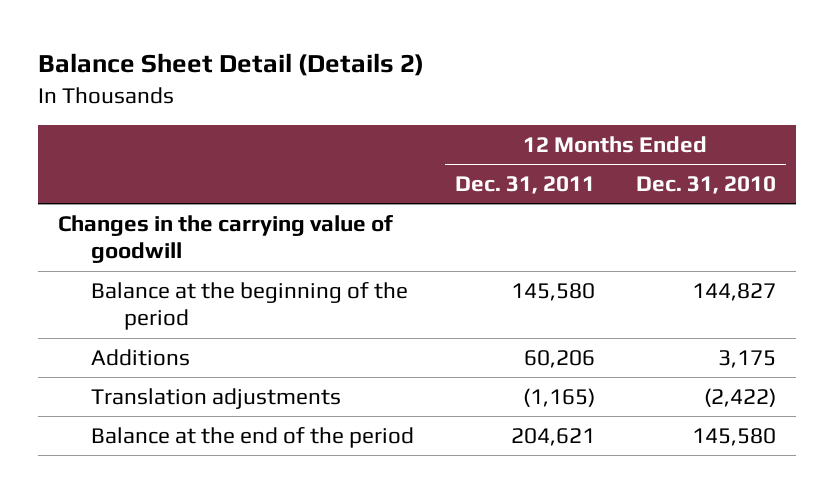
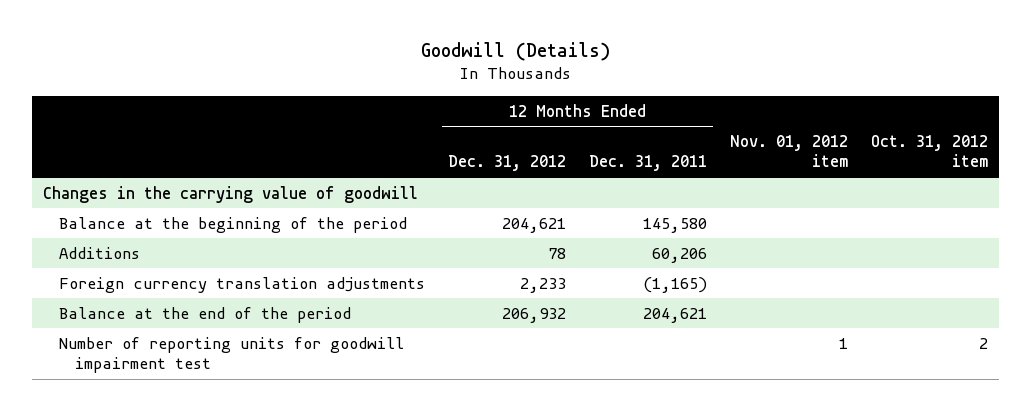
- Balance Sheet Detail (Details 2)
+ Goodwill (Details)
- | 12 Months Ended Dec. 31, 2011 | 12 Months Ended Dec. 31, 2010
+ | 12 Months Ended Dec. 31, 2012 | 12 Months Ended Dec. 31, 2011 | Nov. 01, 2012 item | Oct. 31, 2012 item
- Translation adjustments | (1,165) | (2,422)
+ Foreign currency translation adjustments | 2,233 | (1,165) | |
+ Number of reporting units for goodwill impairment test | | | 1 | 2

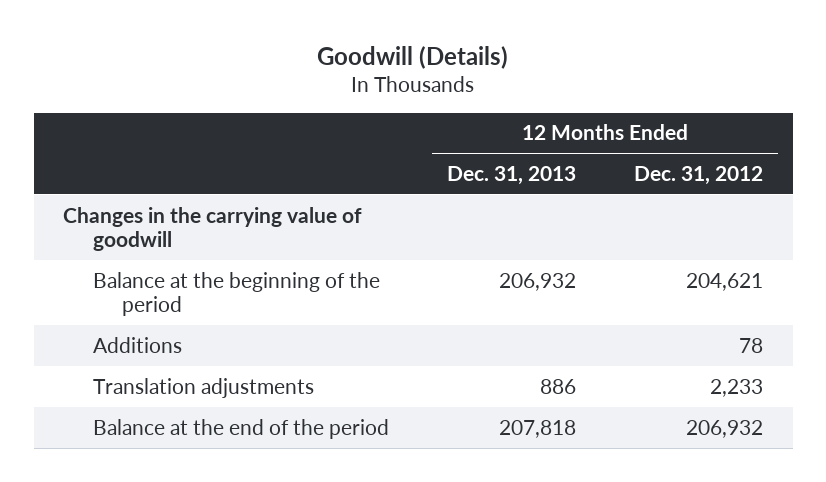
- | 12 Months Ended Dec. 31, 2012 | 12 Months Ended Dec. 31, 2011 | Nov. 01, 2012 item | Oct. 31, 2012 item
+ | 12 Months Ended Dec. 31, 2013 | 12 Months Ended Dec. 31, 2012
- Foreign currency translation adjustments | 2,233 | (1,165) | |
+ Translation adjustments | 886 | 2,233
- Number of reporting units for goodwill impairment test | | | 1 | 2

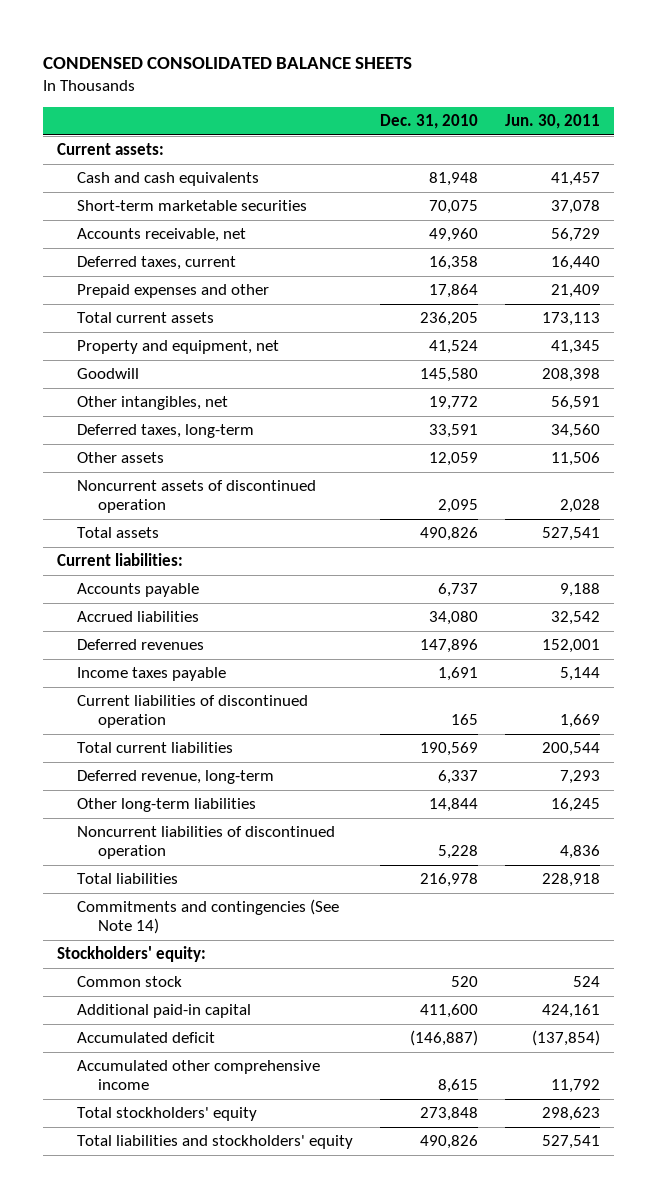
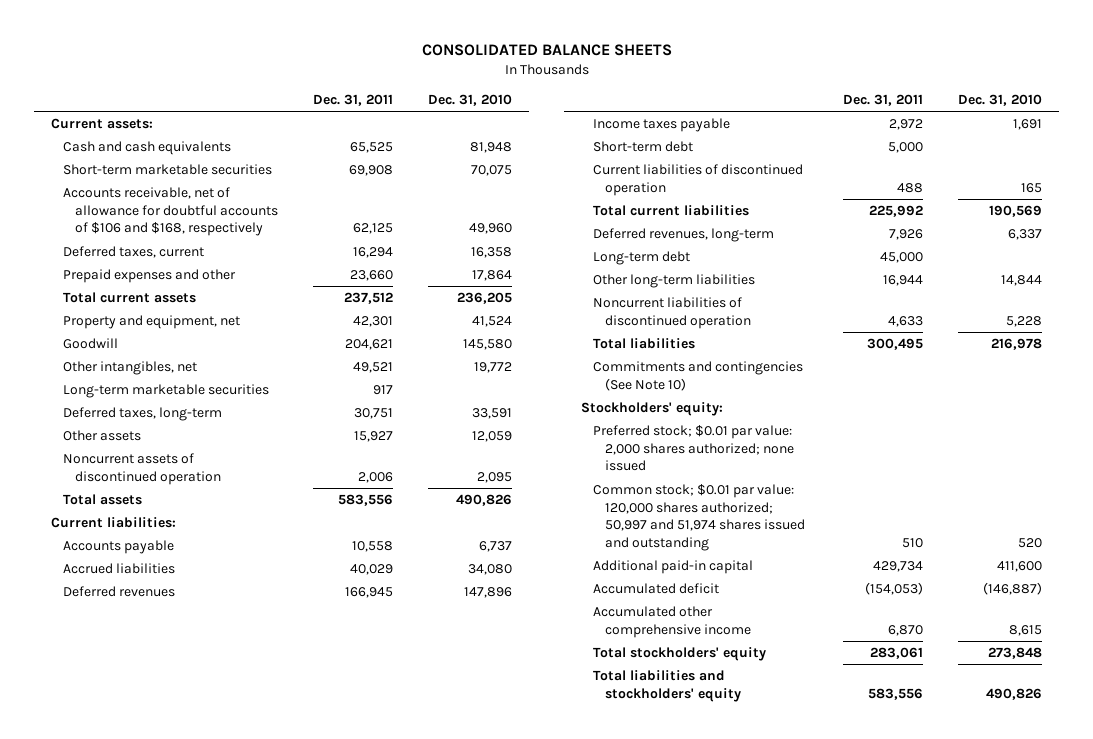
- CONDENSED CONSOLIDATED BALANCE SHEETS
+ CONSOLIDATED BALANCE SHEETS
- | Dec. 31, 2010 | Jun. 30, 2011
+ | Dec. 31, 2011 | Dec. 31, 2010
- Accounts receivable, net | 49,960 | 56,729
+ Accounts receivable, net of allowance for doubtful accounts of $106 and $168, respectively | 62,125 | 49,960
+ Long-term marketable securities | 917 |
+ Short-term debt | 5,000 |
- Deferred revenue, long-term | 6,337 | 7,293
+ Deferred revenues, long-term | 7,926 | 6,337
+ Long-term debt | 45,000 |
- Commitments and contingencies (See Note 14)
+ Commitments and contingencies (See Note 10)
- Common stock | 520 | 524
+ Preferred stock; $0.01 par value: 2,000 shares authorized; none issued
+ Common stock; $0.01 par value: 120,000 shares authorized; 50,997 and 51,974 shares issued and outstanding | 510 | 520

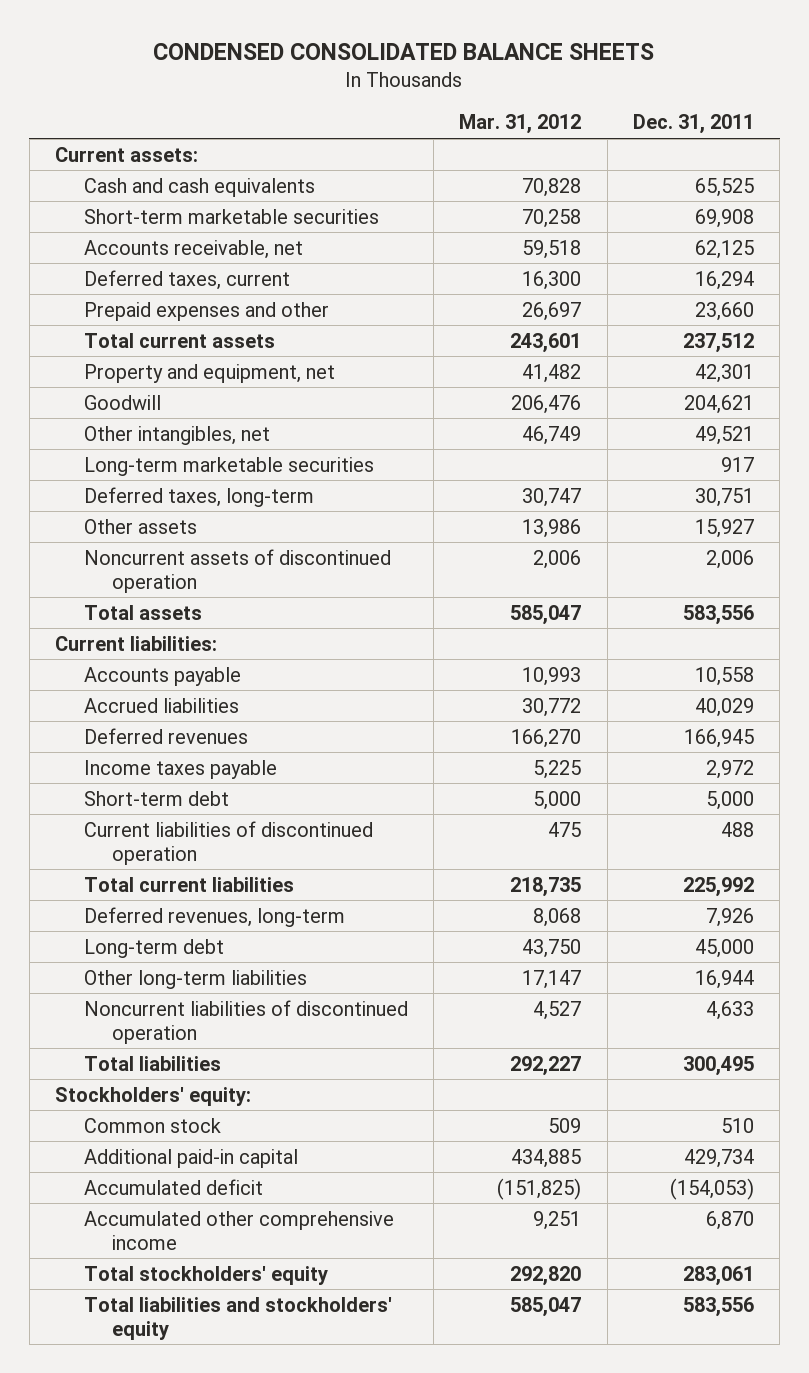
- CONSOLIDATED BALANCE SHEETS
+ CONDENSED CONSOLIDATED BALANCE SHEETS
- | Dec. 31, 2011 | Dec. 31, 2010
+ | Mar. 31, 2012 | Dec. 31, 2011
- Accounts receivable, net of allowance for doubtful accounts of $106 and $168, respectively | 62,125 | 49,960
+ Accounts receivable, net | 59,518 | 62,125
- Commitments and contingencies (See Note 10)
- Preferred stock; $0.01 par value: 2,000 shares authorized; none issued
- Common stock; $0.01 par value: 120,000 shares authorized; 50,997 and 51,974 shares issued and outstanding | 510 | 520
+ Common stock | 509 | 510

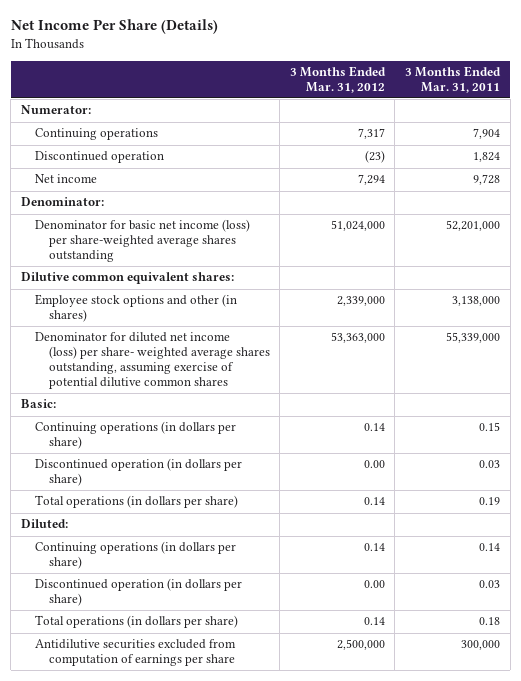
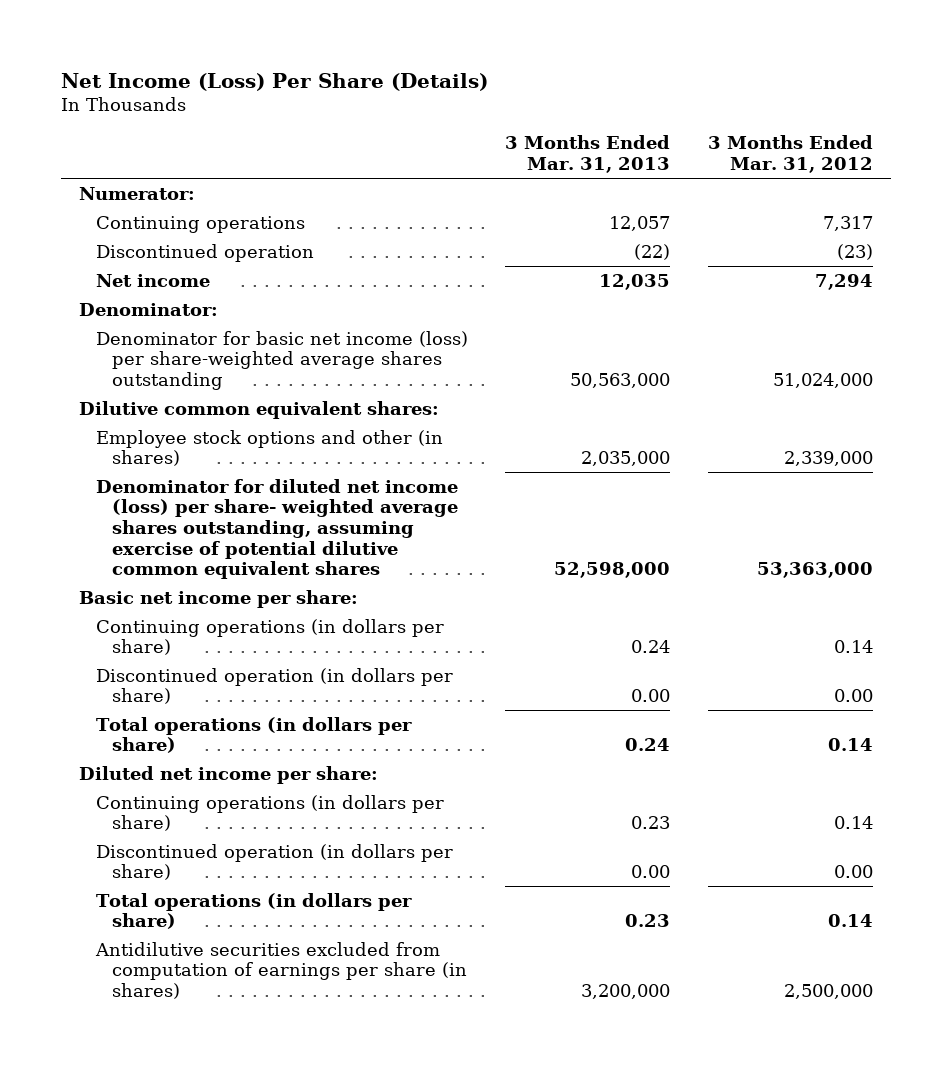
- Net Income Per Share (Details)
+ Net Income (Loss) Per Share (Details)
- | 3 Months Ended Mar. 31, 2012 | 3 Months Ended Mar. 31, 2011
+ | 3 Months Ended Mar. 31, 2013 | 3 Months Ended Mar. 31, 2012
- Denominator for diluted net income (loss) per share- weighted average shares outstanding, assuming exercise of potential dilutive common shares | 53,363,000 | 55,339,000
- Basic:
+ Denominator for diluted net income (loss) per share- weighted average shares outstanding, assuming exercise of potential dilutive common equivalent shares | 52,598,000 | 53,363,000
+ Basic net income per share:
- Diluted:
+ Diluted net income per share:
- Antidilutive securities excluded from computation of earnings per share | 2,500,000 | 300,000
+ Antidilutive securities excluded from computation of earnings per share (in shares) | 3,200,000 | 2,500,000

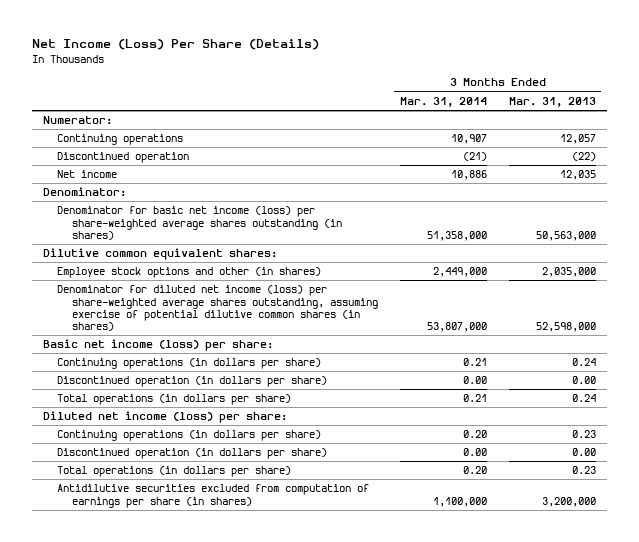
- | 3 Months Ended Mar. 31, 2013 | 3 Months Ended Mar. 31, 2012
+ | 3 Months Ended Mar. 31, 2014 | 3 Months Ended Mar. 31, 2013
- Denominator for basic net income (loss) per share-weighted average shares outstanding | 50,563,000 | 51,024,000
+ Denominator for basic net income (loss) per share-weighted average shares outstanding (in shares) | 51,358,000 | 50,563,000
- Denominator for diluted net income (loss) per share- weighted average shares outstanding, assuming exercise of potential dilutive common equivalent shares | 52,598,000 | 53,363,000
- Basic net income per share:
+ Denominator for diluted net income (loss) per share-weighted average shares outstanding, assuming exercise of potential dilutive common shares (in shares) | 53,807,000 | 52,598,000
+ Basic net income (loss) per share:
- Diluted net income per share:
+ Diluted net income (loss) per share:

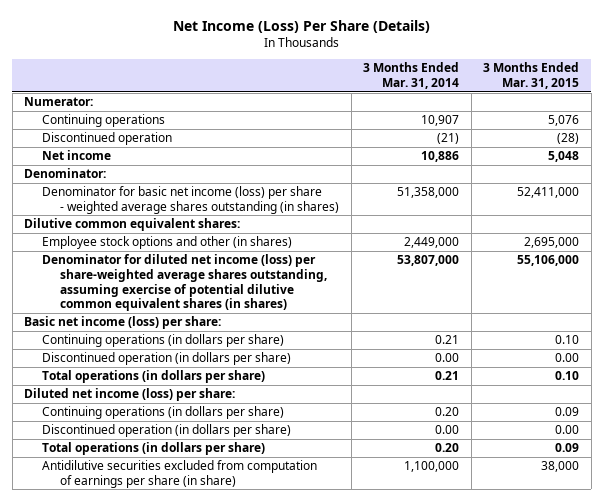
- | 3 Months Ended Mar. 31, 2014 | 3 Months Ended Mar. 31, 2013
+ | 3 Months Ended Mar. 31, 2014 | 3 Months Ended Mar. 31, 2015
- Denominator for basic net income (loss) per share-weighted average shares outstanding (in shares) | 51,358,000 | 50,563,000
+ Denominator for basic net income (loss) per share - weighted average shares outstanding (in shares) | 51,358,000 | 52,411,000
- Denominator for diluted net income (loss) per share-weighted average shares outstanding, assuming exercise of potential dilutive common shares (in shares) | 53,807,000 | 52,598,000
+ Denominator for diluted net income (loss) per share-weighted average shares outstanding, assuming exercise of potential dilutive common equivalent shares (in shares) | 53,807,000 | 55,106,000
- Antidilutive securities excluded from computation of earnings per share (in shares) | 1,100,000 | 3,200,000
+ Antidilutive securities excluded from computation of earnings per share (in share) | 1,100,000 | 38,000

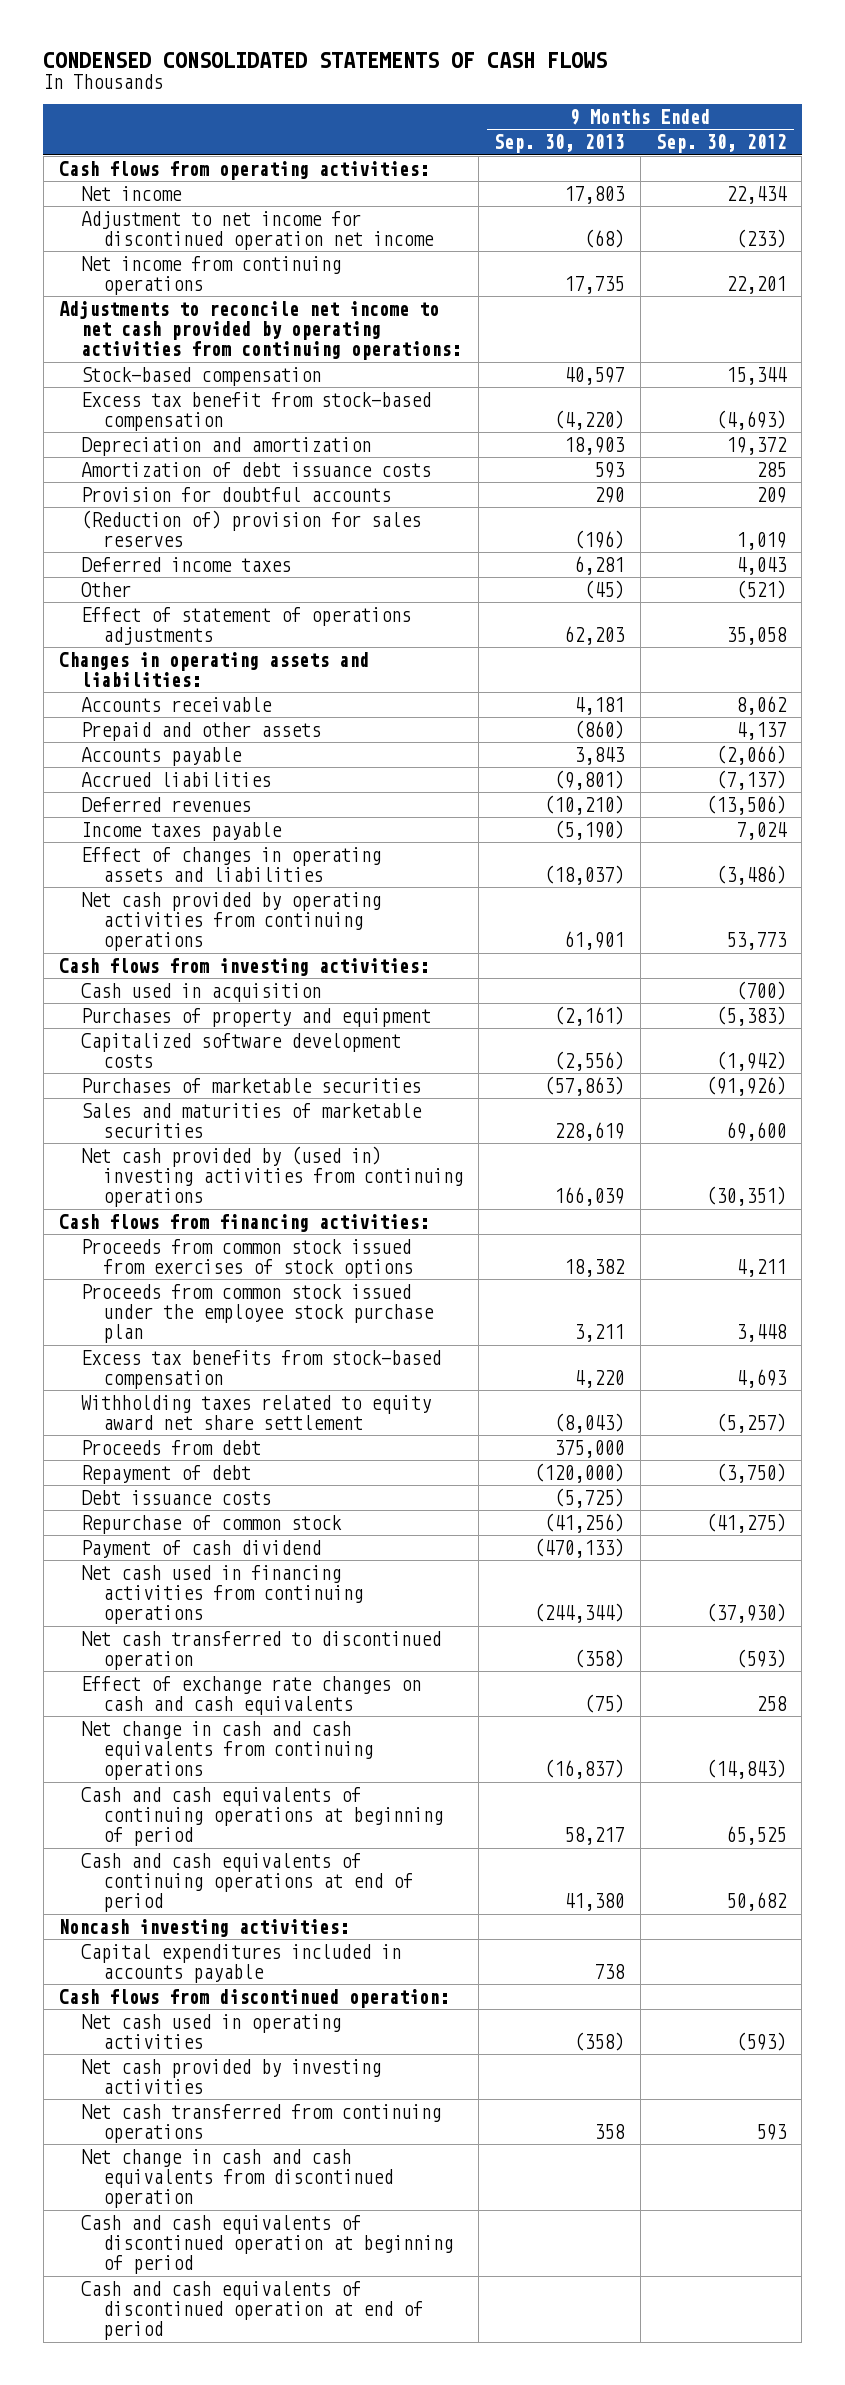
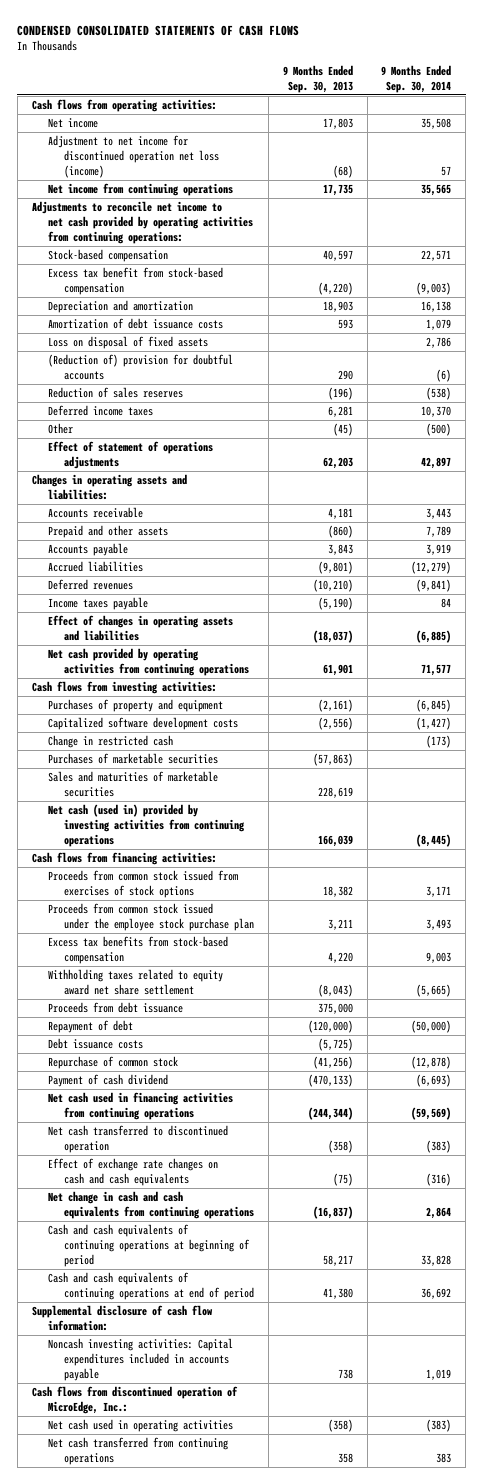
- | 9 Months Ended Sep. 30, 2013 | 9 Months Ended Sep. 30, 2012
+ | 9 Months Ended Sep. 30, 2013 | 9 Months Ended Sep. 30, 2014
- Adjustment to net income for discontinued operation net income | (68) | (233)
+ Adjustment to net income for discontinued operation net loss (income) | (68) | 57
- Provision for doubtful accounts | 290 | 209
- (Reduction of) provision for sales reserves | (196) | 1,019
+ Loss on disposal of fixed assets | | 2,786
+ (Reduction of) provision for doubtful accounts | 290 | (6)
+ Reduction of sales reserves | (196) | (538)
- Cash used in acquisition | | (700)
+ Change in restricted cash | | (173)
- Net cash provided by (used in) investing activities from continuing operations | 166,039 | (30,351)
+ Net cash (used in) provided by investing activities from continuing operations | 166,039 | (8,445)
- Proceeds from debt | 375,000 |
+ Proceeds from debt issuance | 375,000 |
- Noncash investing activities:
- Capital expenditures included in accounts payable | 738 |
- Cash flows from discontinued operation:
+ Supplemental disclosure of cash flow information:
+ Noncash investing activities: Capital expenditures included in accounts payable | 738 | 1,019
+ Cash flows from discontinued operation of MicroEdge, Inc.:
- Net cash provided by investing activities
- Net change in cash and cash equivalents from discontinued operation
- Cash and cash equivalents of discontinued operation at beginning of period
- Cash and cash equivalents of discontinued operation at end of period

